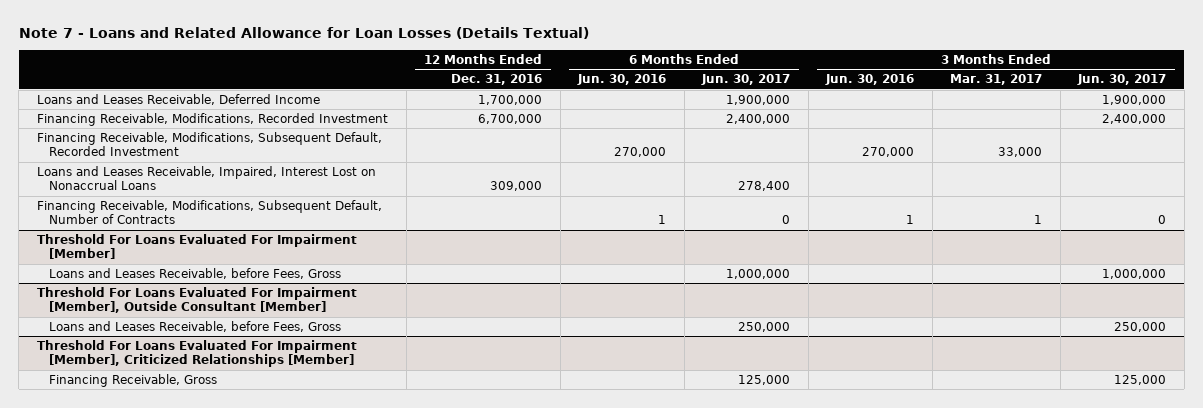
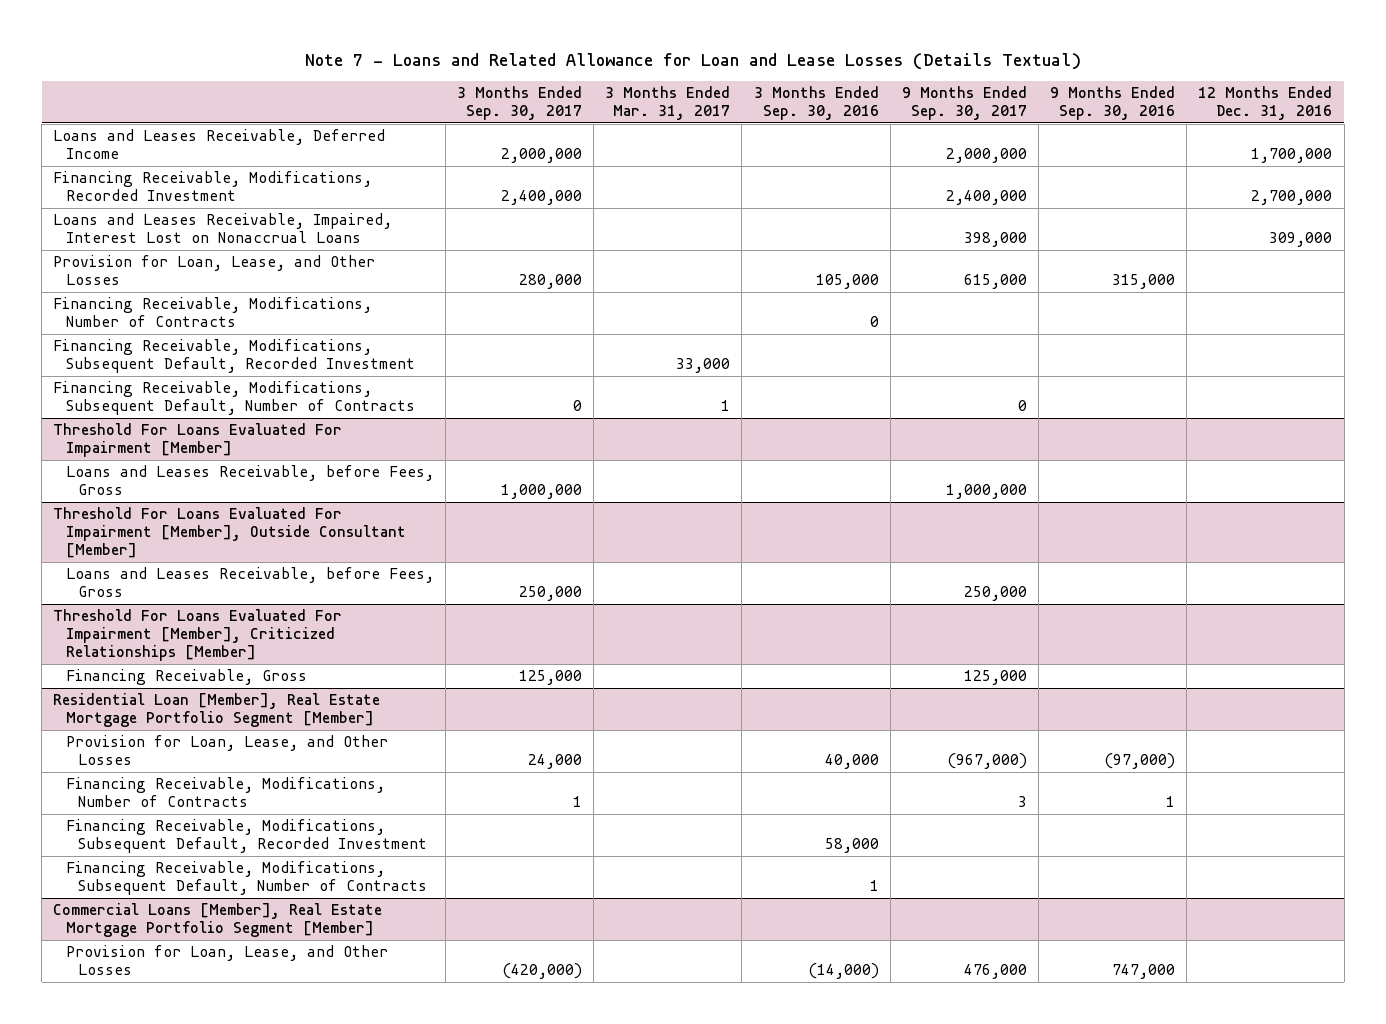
- Note 7 - Loans and Related Allowance for Loan Losses (Details Textual)
+ Note 7 - Loans and Related Allowance for Loan and Lease Losses (Details Textual)
- | 12 Months Ended Dec. 31, 2016 | 6 Months Ended Jun. 30, 2016 | 6 Months Ended Jun. 30, 2017 | 3 Months Ended Jun. 30, 2016 | 3 Months Ended Mar. 31, 2017 | 3 Months Ended Jun. 30, 2017
+ | 3 Months Ended Sep. 30, 2017 | 3 Months Ended Mar. 31, 2017 | 3 Months Ended Sep. 30, 2016 | 9 Months Ended Sep. 30, 2017 | 9 Months Ended Sep. 30, 2016 | 12 Months Ended Dec. 31, 2016
- Financing Receivable, Modifications, Recorded Investment | 6,700,000 | | 2,400,000 | | | 2,400,000
+ Financing Receivable, Modifications, Recorded Investment | 2,400,000 | | | 2,400,000 | | 2,700,000
+ Provision for Loan, Lease, and Other Losses | 280,000 | | 105,000 | 615,000 | 315,000 |
+ Financing Receivable, Modifications, Number of Contracts | | | 0 | | |
moved down: Financing Receivable, Modifications, Subsequent Default, Recorded Investment | | 33,000 | | | |
+ Residential Loan [Member], Real Estate Mortgage Portfolio Segment [Member]
+ Provision for Loan, Lease, and Other Losses | 24,000 | | 40,000 | (967,000) | (97,000) |
+ Financing Receivable, Modifications, Number of Contracts | 1 | | | 3 | 1 |
+ Financing Receivable, Modifications, Subsequent Default, Recorded Investment | | | 58,000 | | |
+ Financing Receivable, Modifications, Subsequent Default, Number of Contracts | | | 1 | | |
+ Commercial Loans [Member], Real Estate Mortgage Portfolio Segment [Member]
+ Provision for Loan, Lease, and Other Losses | (420,000) | | (14,000) | 476,000 | 747,000 |

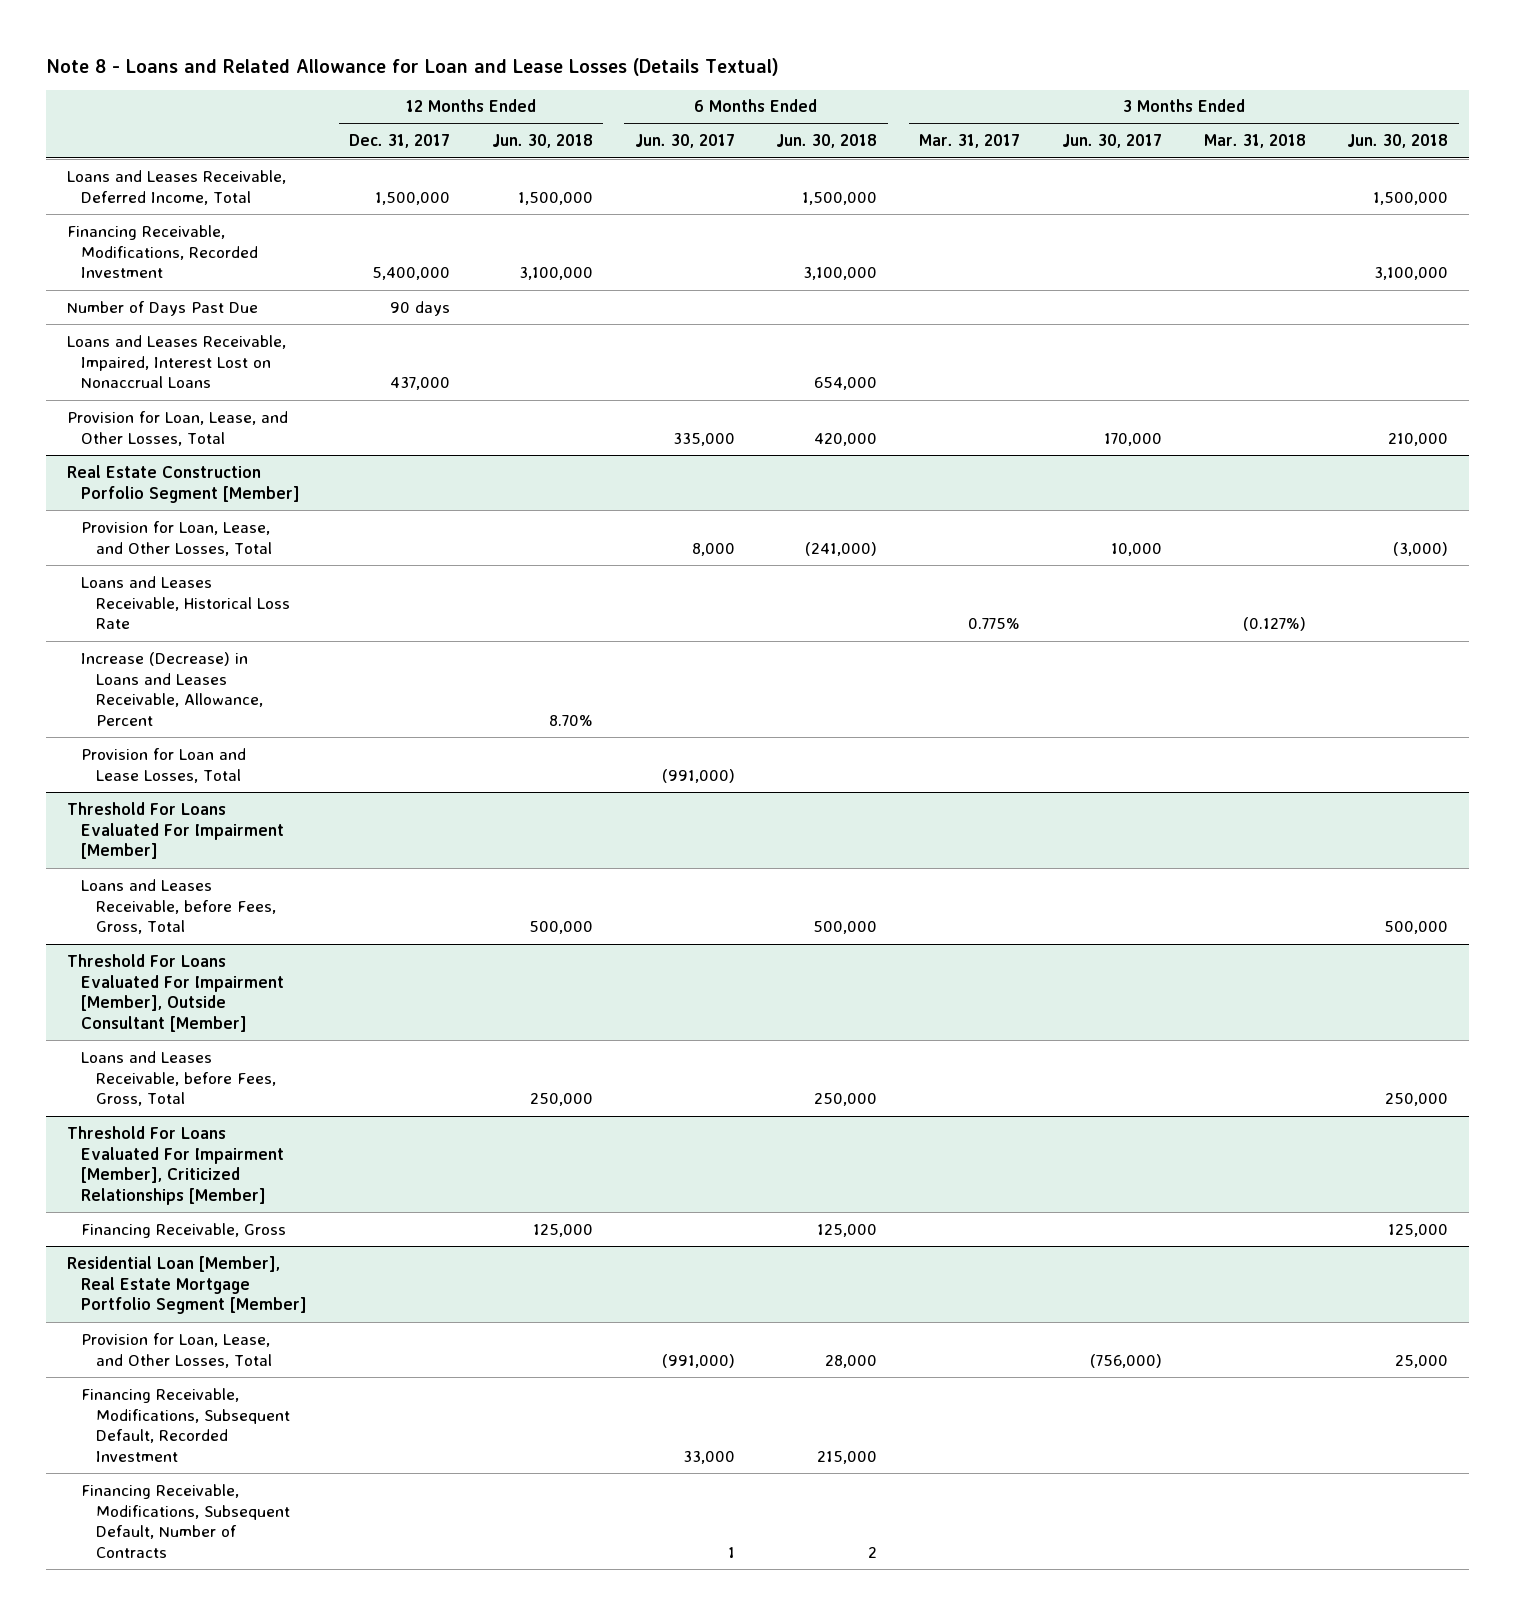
- Note 7 - Loans and Related Allowance for Loan and Lease Losses (Details Textual)
+ Note 8 - Loans and Related Allowance for Loan and Lease Losses (Details Textual)
- | 3 Months Ended Sep. 30, 2017 | 3 Months Ended Mar. 31, 2017 | 3 Months Ended Sep. 30, 2016 | 9 Months Ended Sep. 30, 2017 | 9 Months Ended Sep. 30, 2016 | 12 Months Ended Dec. 31, 2016
+ | 12 Months Ended Dec. 31, 2017 | 12 Months Ended Jun. 30, 2018 | 6 Months Ended Jun. 30, 2017 | 6 Months Ended Jun. 30, 2018 | 3 Months Ended Mar. 31, 2017 | 3 Months Ended Jun. 30, 2017 | 3 Months Ended Mar. 31, 2018 | 3 Months Ended Jun. 30, 2018
- Loans and Leases Receivable, Deferred Income | 2,000,000 | | | 2,000,000 | | 1,700,000
+ Loans and Leases Receivable, Deferred Income, Total | 1,500,000 | 1,500,000 | | 1,500,000 | | | | 1,500,000
+ Number of Days Past Due | 90 days | | | | | | |
- Provision for Loan, Lease, and Other Losses | 280,000 | | 105,000 | 615,000 | 315,000 |
- Financing Receivable, Modifications, Number of Contracts | | | 0 | | |
- Financing Receivable, Modifications, Subsequent Default, Recorded Investment | | 33,000 | | | |
- Financing Receivable, Modifications, Subsequent Default, Number of Contracts | 0 | 1 | | 0 | |
+ Provision for Loan, Lease, and Other Losses, Total | | | 335,000 | 420,000 | | 170,000 | | 210,000
+ Real Estate Construction Porfolio Segment [Member]
+ Provision for Loan, Lease, and Other Losses, Total | | | 8,000 | (241,000) | | 10,000 | | (3,000)
+ Loans and Leases Receivable, Historical Loss Rate | | | | | 0.775% | | (0.127%) |
+ Increase (Decrease) in Loans and Leases Receivable, Allowance, Percent | | 8.70% | | | | | |
+ Provision for Loan and Lease Losses, Total | | | (991,000) | | | | |
@ Threshold For Loans Evaluated For Impairment [Member]
- Loans and Leases Receivable, before Fees, Gross | 1,000,000 | | | 1,000,000 | |
+ Loans and Leases Receivable, before Fees, Gross, Total | | 500,000 | | 500,000 | | | | 500,000
@ Threshold For Loans Evaluated For Impairment [Member], Outside Consultant [Member]
- Loans and Leases Receivable, before Fees, Gross | 250,000 | | | 250,000 | |
+ Loans and Leases Receivable, before Fees, Gross, Total | | 250,000 | | 250,000 | | | | 250,000
@ Residential Loan [Member], Real Estate Mortgage Portfolio Segment [Member]
- Provision for Loan, Lease, and Other Losses | 24,000 | | 40,000 | (967,000) | (97,000) |
- Financing Receivable, Modifications, Number of Contracts | 1 | | | 3 | 1 |
+ Provision for Loan, Lease, and Other Losses, Total | | | (991,000) | 28,000 | | (756,000) | | 25,000
- Commercial Loans [Member], Real Estate Mortgage Portfolio Segment [Member]
- Provision for Loan, Lease, and Other Losses | (420,000) | | (14,000) | 476,000 | 747,000 |

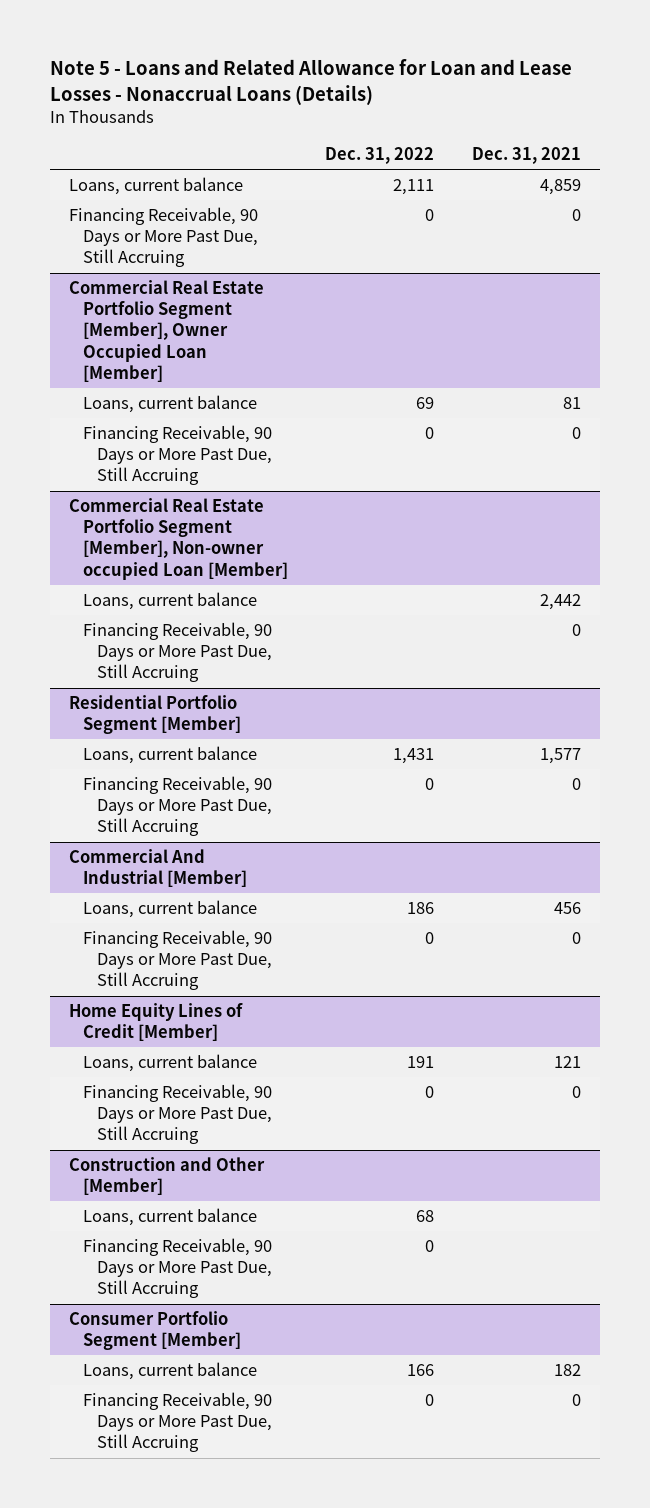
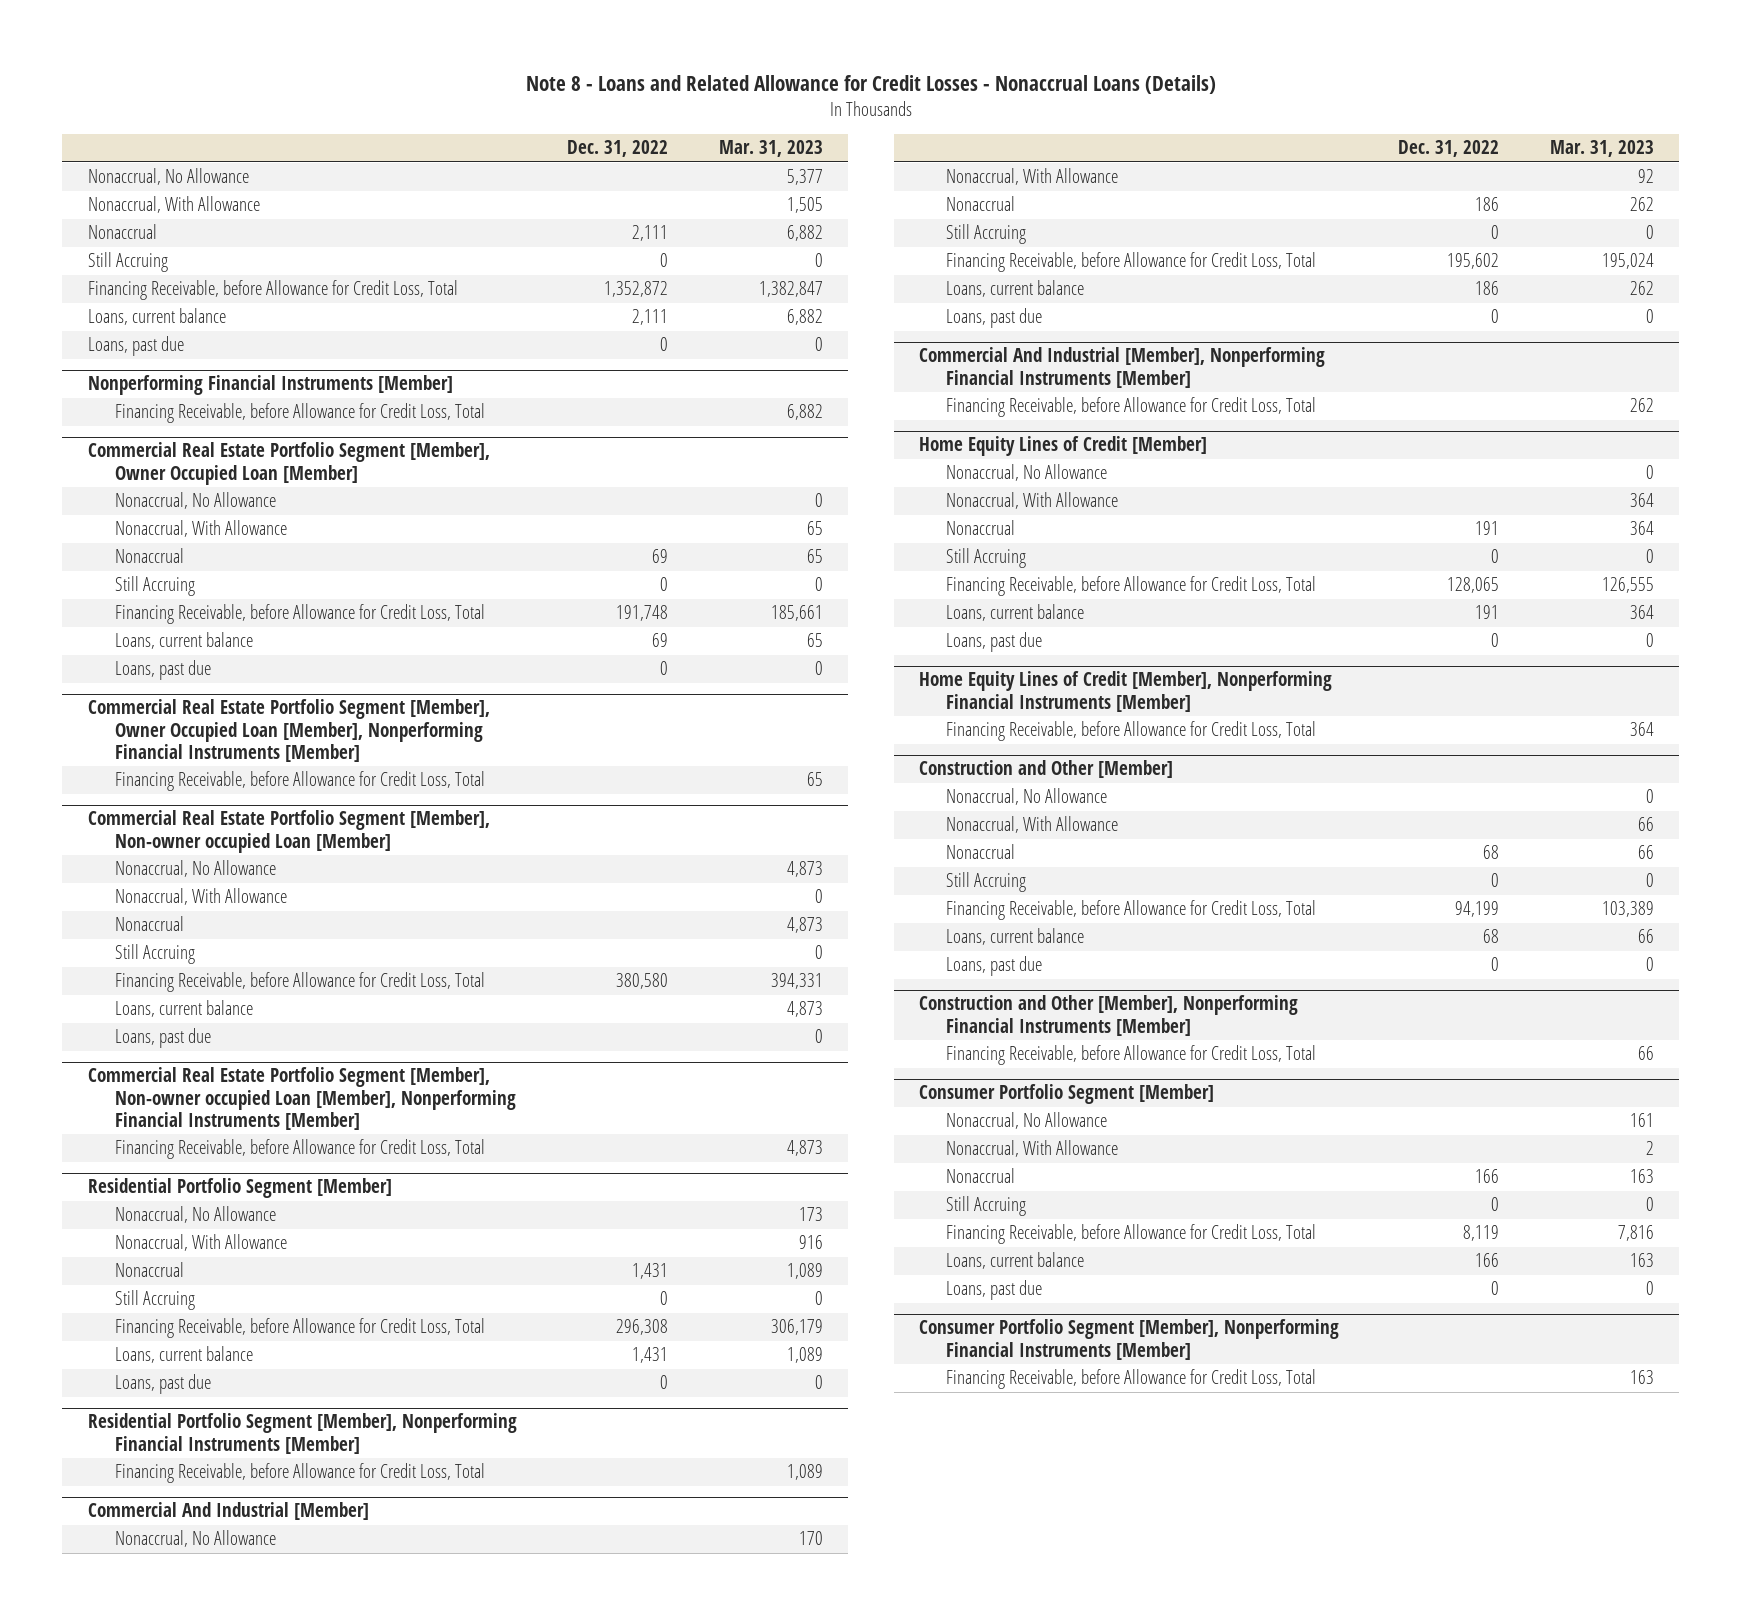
- Note 5 - Loans and Related Allowance for Loan and Lease Losses - Nonaccrual Loans (Details)
+ Note 8 - Loans and Related Allowance for Credit Losses - Nonaccrual Loans (Details)
- | Dec. 31, 2022 | Dec. 31, 2021
+ | Dec. 31, 2022 | Mar. 31, 2023
+ Nonaccrual, No Allowance | | 5,377
+ Nonaccrual, With Allowance | | 1,505
+ Nonaccrual | 2,111 | 6,882
+ Still Accruing | 0 | 0
+ Financing Receivable, before Allowance for Credit Loss, Total | 1,352,872 | 1,382,847
- Financing Receivable, 90 Days or More Past Due, Still Accruing | 0 | 0
+ Loans, past due | 0 | 0
+ Nonperforming Financial Instruments [Member]
+ Financing Receivable, before Allowance for Credit Loss, Total | | 6,882
@ Commercial Real Estate Portfolio Segment [Member], Owner Occupied Loan [Member]
+ Nonaccrual, No Allowance | | 0
+ Nonaccrual, With Allowance | | 65
+ Nonaccrual | 69 | 65
+ Still Accruing | 0 | 0
+ Financing Receivable, before Allowance for Credit Loss, Total | 191,748 | 185,661
- Financing Receivable, 90 Days or More Past Due, Still Accruing | 0 | 0
+ Loans, past due | 0 | 0
+ Commercial Real Estate Portfolio Segment [Member], Owner Occupied Loan [Member], Nonperforming Financial Instruments [Member]
+ Financing Receivable, before Allowance for Credit Loss, Total | | 65
@ Commercial Real Estate Portfolio Segment [Member], Non-owner occupied Loan [Member]
+ Nonaccrual, No Allowance | | 4,873
+ Nonaccrual, With Allowance | | 0
+ Nonaccrual | | 4,873
+ Still Accruing | | 0
+ Financing Receivable, before Allowance for Credit Loss, Total | 380,580 | 394,331
- Financing Receivable, 90 Days or More Past Due, Still Accruing | | 0
+ Loans, past due | | 0
+ Commercial Real Estate Portfolio Segment [Member], Non-owner occupied Loan [Member], Nonperforming Financial Instruments [Member]
+ Financing Receivable, before Allowance for Credit Loss, Total | | 4,873
@ Residential Portfolio Segment [Member]
+ Nonaccrual, No Allowance | | 173
+ Nonaccrual, With Allowance | | 916
+ Nonaccrual | 1,431 | 1,089
+ Still Accruing | 0 | 0
+ Financing Receivable, before Allowance for Credit Loss, Total | 296,308 | 306,179
- Financing Receivable, 90 Days or More Past Due, Still Accruing | 0 | 0
+ Loans, past due | 0 | 0
+ Residential Portfolio Segment [Member], Nonperforming Financial Instruments [Member]
+ Financing Receivable, before Allowance for Credit Loss, Total | | 1,089
@ Commercial And Industrial [Member]
+ Nonaccrual, No Allowance | | 170
+ Nonaccrual, With Allowance | | 92
+ Nonaccrual | 186 | 262
+ Still Accruing | 0 | 0
+ Financing Receivable, before Allowance for Credit Loss, Total | 195,602 | 195,024
- Financing Receivable, 90 Days or More Past Due, Still Accruing | 0 | 0
+ Loans, past due | 0 | 0
+ Commercial And Industrial [Member], Nonperforming Financial Instruments [Member]
+ Financing Receivable, before Allowance for Credit Loss, Total | | 262
@ Home Equity Lines of Credit [Member]
+ Nonaccrual, No Allowance | | 0
+ Nonaccrual, With Allowance | | 364
+ Nonaccrual | 191 | 364
+ Still Accruing | 0 | 0
+ Financing Receivable, before Allowance for Credit Loss, Total | 128,065 | 126,555
- Financing Receivable, 90 Days or More Past Due, Still Accruing | 0 | 0
+ Loans, past due | 0 | 0
+ Home Equity Lines of Credit [Member], Nonperforming Financial Instruments [Member]
+ Financing Receivable, before Allowance for Credit Loss, Total | | 364
@ Construction and Other [Member]
+ Nonaccrual, No Allowance | | 0
+ Nonaccrual, With Allowance | | 66
+ Nonaccrual | 68 | 66
+ Still Accruing | 0 | 0
+ Financing Receivable, before Allowance for Credit Loss, Total | 94,199 | 103,389
- Financing Receivable, 90 Days or More Past Due, Still Accruing | 0 |
+ Loans, past due | 0 | 0
+ Construction and Other [Member], Nonperforming Financial Instruments [Member]
+ Financing Receivable, before Allowance for Credit Loss, Total | | 66
@ Consumer Portfolio Segment [Member]
+ Nonaccrual, No Allowance | | 161
+ Nonaccrual, With Allowance | | 2
+ Nonaccrual | 166 | 163
+ Still Accruing | 0 | 0
+ Financing Receivable, before Allowance for Credit Loss, Total | 8,119 | 7,816
- Financing Receivable, 90 Days or More Past Due, Still Accruing | 0 | 0
+ Loans, past due | 0 | 0
+ Consumer Portfolio Segment [Member], Nonperforming Financial Instruments [Member]
+ Financing Receivable, before Allowance for Credit Loss, Total | | 163

